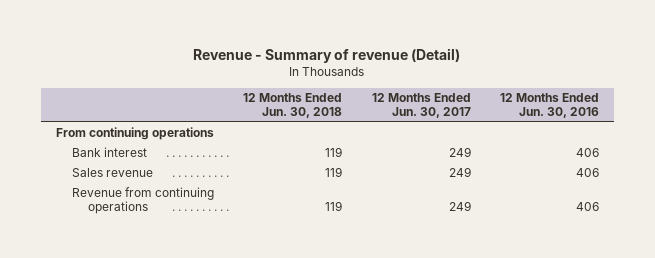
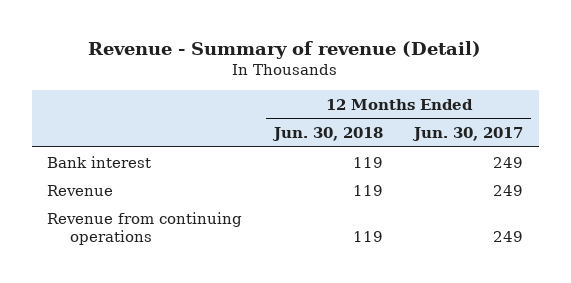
- | 12 Months Ended Jun. 30, 2018 | 12 Months Ended Jun. 30, 2017 | 12 Months Ended Jun. 30, 2016
+ | 12 Months Ended Jun. 30, 2018 | 12 Months Ended Jun. 30, 2017
- From continuing operations
- Sales revenue | 119 | 249 | 406
+ Revenue | 119 | 249

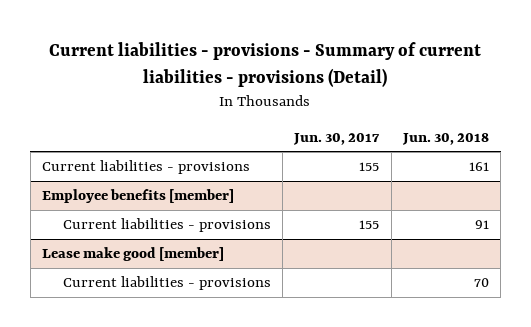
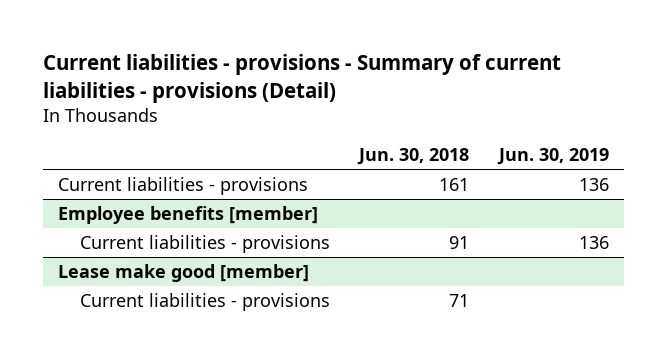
- | Jun. 30, 2017 | Jun. 30, 2018
+ | Jun. 30, 2018 | Jun. 30, 2019
@ Lease make good [member]
- Current liabilities - provisions | | 70
+ Current liabilities - provisions | 71 |

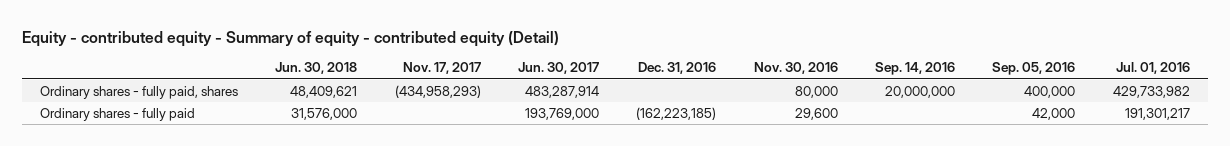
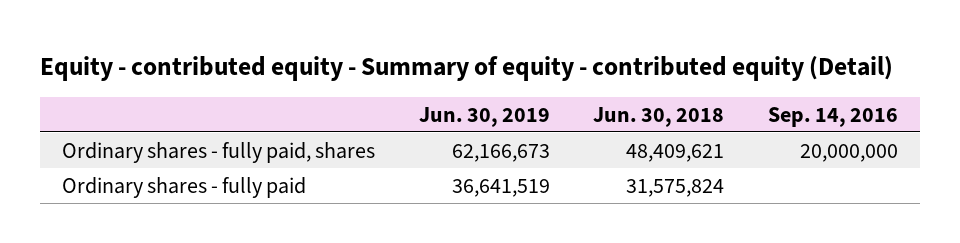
- | Jun. 30, 2018 | Nov. 17, 2017 | Jun. 30, 2017 | Dec. 31, 2016 | Nov. 30, 2016 | Sep. 14, 2016 | Sep. 05, 2016 | Jul. 01, 2016
+ | Jun. 30, 2019 | Jun. 30, 2018 | Sep. 14, 2016
- Ordinary shares - fully paid | 31,576,000 | | 193,769,000 | (162,223,185) | 29,600 | | 42,000 | 191,301,217
+ Ordinary shares - fully paid | 36,641,519 | 31,575,824 |

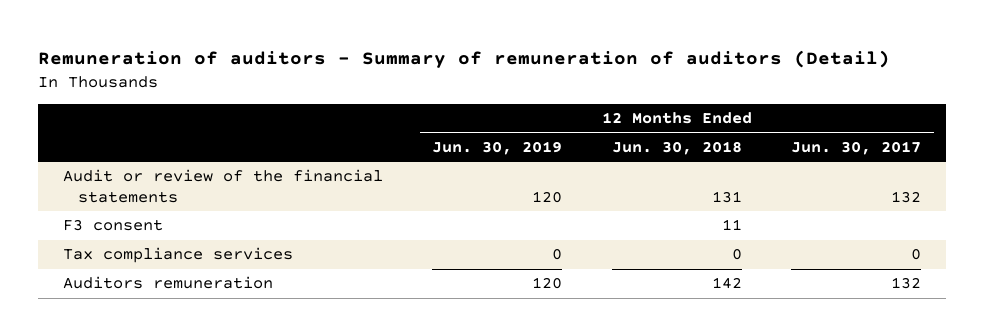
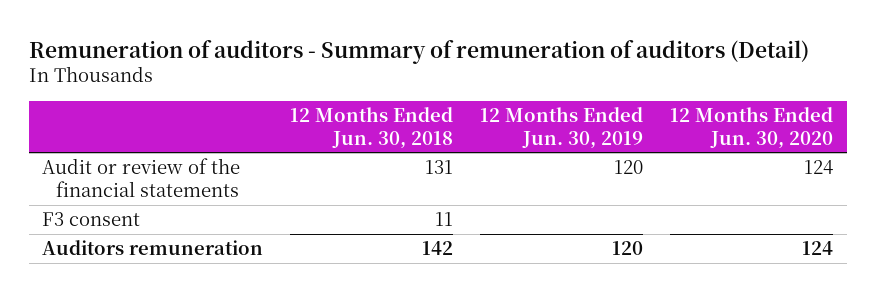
- | 12 Months Ended Jun. 30, 2019 | 12 Months Ended Jun. 30, 2018 | 12 Months Ended Jun. 30, 2017
+ | 12 Months Ended Jun. 30, 2018 | 12 Months Ended Jun. 30, 2019 | 12 Months Ended Jun. 30, 2020
- Tax compliance services | 0 | 0 | 0

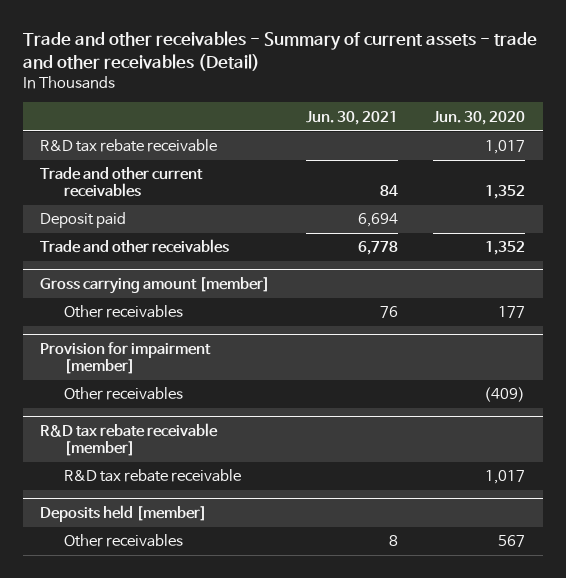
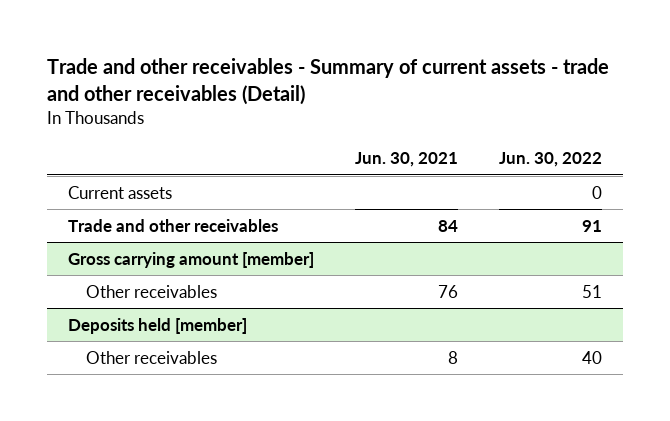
- | Jun. 30, 2021 | Jun. 30, 2020
+ | Jun. 30, 2021 | Jun. 30, 2022
- R&D tax rebate receivable | | 1,017
- Trade and other current receivables | 84 | 1,352
- Deposit paid | 6,694 |
- Trade and other receivables | 6,778 | 1,352
+ Current assets | | 0
+ Trade and other receivables | 84 | 91
- Provision for impairment [member]
- Other receivables | | (409)
- R&D tax rebate receivable [member]
- R&D tax rebate receivable | | 1,017

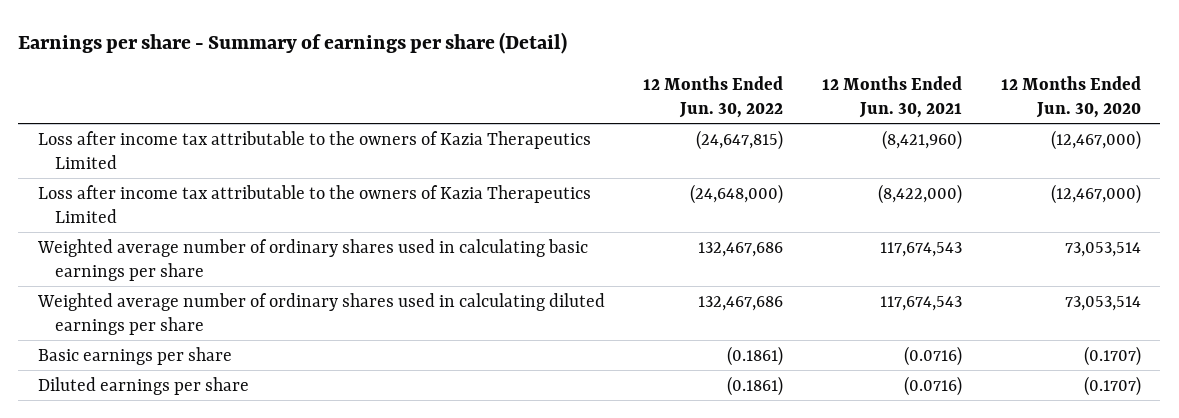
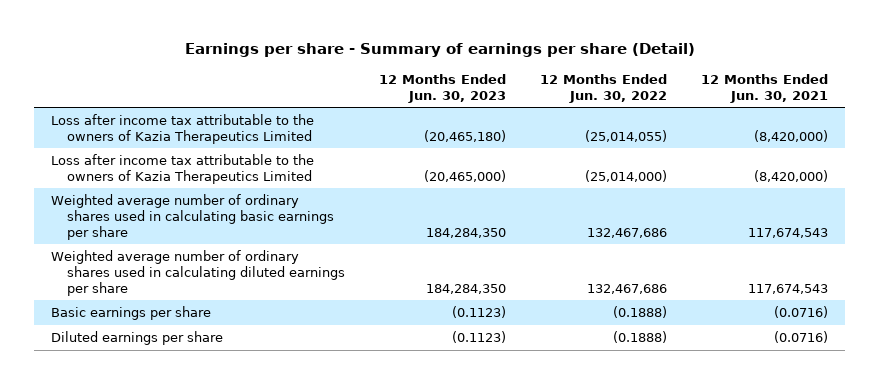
- | 12 Months Ended Jun. 30, 2022 | 12 Months Ended Jun. 30, 2021 | 12 Months Ended Jun. 30, 2020
+ | 12 Months Ended Jun. 30, 2023 | 12 Months Ended Jun. 30, 2022 | 12 Months Ended Jun. 30, 2021
- Loss after income tax attributable to the owners of Kazia Therapeutics Limited | (24,647,815) | (8,421,960) | (12,467,000)
- Loss after income tax attributable to the owners of Kazia Therapeutics Limited | (24,648,000) | (8,422,000) | (12,467,000)
+ Loss after income tax attributable to the owners of Kazia Therapeutics Limited | (20,465,180) | (25,014,055) | (8,420,000)
+ Loss after income tax attributable to the owners of Kazia Therapeutics Limited | (20,465,000) | (25,014,000) | (8,420,000)
- Basic earnings per share | (0.1861) | (0.0716) | (0.1707)
- Diluted earnings per share | (0.1861) | (0.0716) | (0.1707)
+ Basic earnings per share | (0.1123) | (0.1888) | (0.0716)
+ Diluted earnings per share | (0.1123) | (0.1888) | (0.0716)

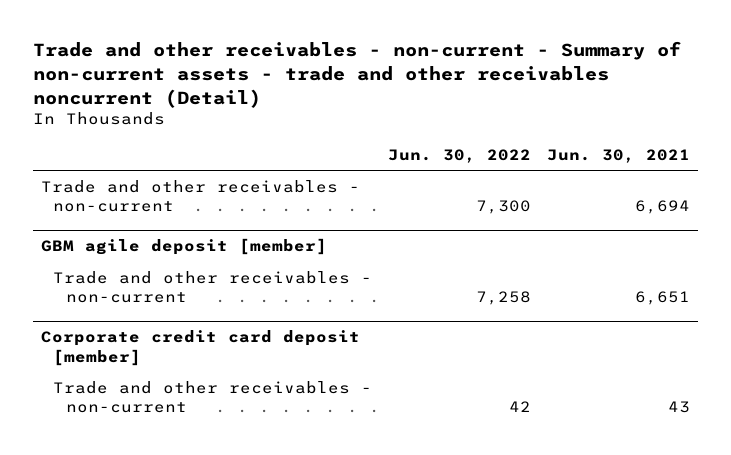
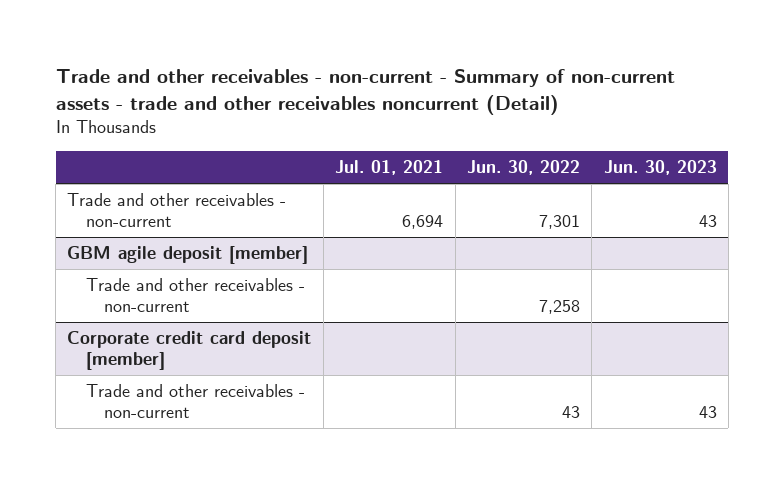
- | Jun. 30, 2022 | Jun. 30, 2021
+ | Jul. 01, 2021 | Jun. 30, 2022 | Jun. 30, 2023
- Trade and other receivables - non-current | 7,300 | 6,694
+ Trade and other receivables - non-current | 6,694 | 7,301 | 43
@ Corporate credit card deposit [member]
- Trade and other receivables - non-current | 42 | 43
+ Trade and other receivables - non-current | | 43 | 43

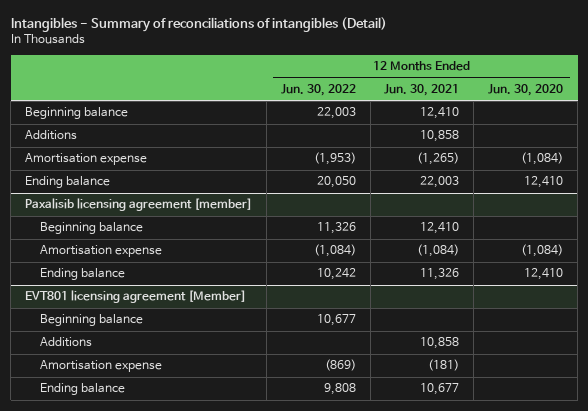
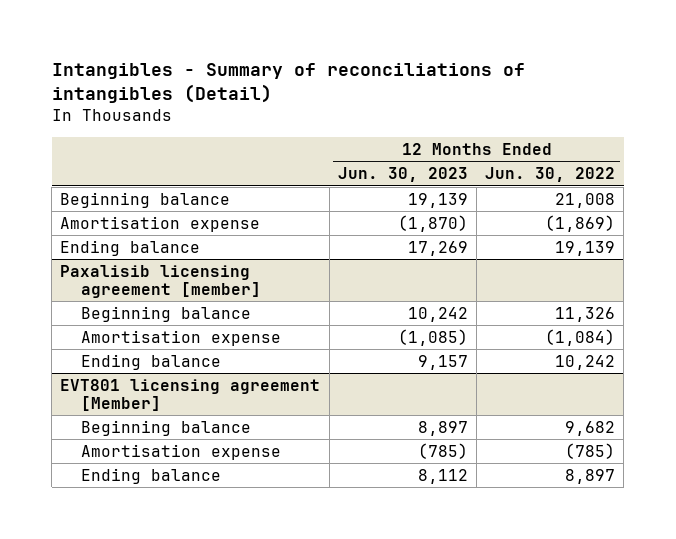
- | 12 Months Ended Jun. 30, 2022 | 12 Months Ended Jun. 30, 2021 | 12 Months Ended Jun. 30, 2020
+ | 12 Months Ended Jun. 30, 2023 | 12 Months Ended Jun. 30, 2022
- Beginning balance | 22,003 | 12,410 |
- Additions | | 10,858 |
- Amortisation expense | (1,953) | (1,265) | (1,084)
- Ending balance | 20,050 | 22,003 | 12,410
+ Beginning balance | 19,139 | 21,008
+ Amortisation expense | (1,870) | (1,869)
+ Ending balance | 17,269 | 19,139
@ EVT801 licensing agreement [Member]
- Beginning balance | 10,677 | |
- Additions | | 10,858 |
- Amortisation expense | (869) | (181) |
- Ending balance | 9,808 | 10,677 |
+ Beginning balance | 8,897 | 9,682
+ Amortisation expense | (785) | (785)
+ Ending balance | 8,112 | 8,897

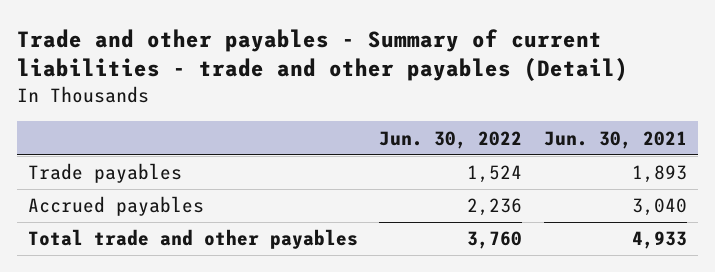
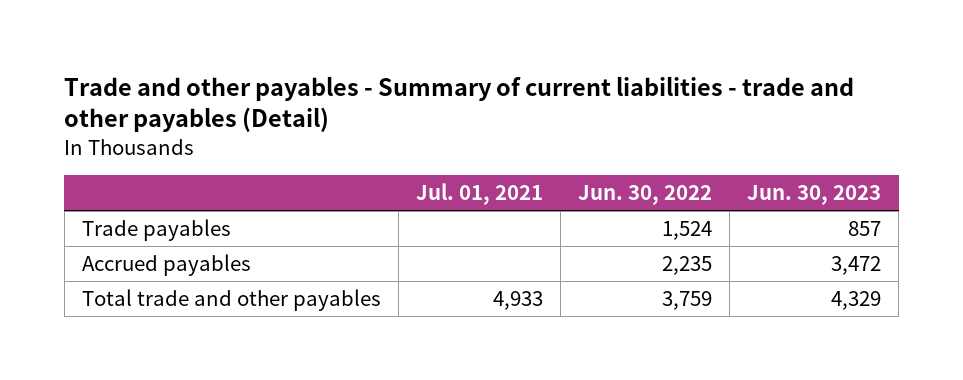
- | Jun. 30, 2022 | Jun. 30, 2021
+ | Jul. 01, 2021 | Jun. 30, 2022 | Jun. 30, 2023
- Accrued payables | 2,236 | 3,040
- Total trade and other payables | 3,760 | 4,933
+ Accrued payables | | 2,235 | 3,472
+ Total trade and other payables | 4,933 | 3,759 | 4,329

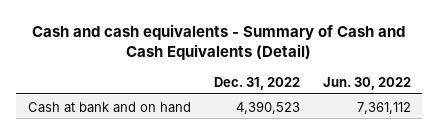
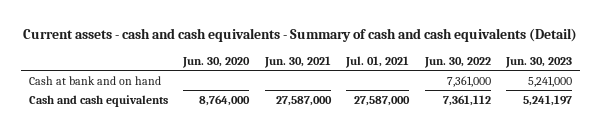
- Cash and cash equivalents - Summary of Cash and Cash Equivalents (Detail)
+ Current assets - cash and cash equivalents - Summary of cash and cash equivalents (Detail)
- | Dec. 31, 2022 | Jun. 30, 2022
+ | Jun. 30, 2020 | Jun. 30, 2021 | Jul. 01, 2021 | Jun. 30, 2022 | Jun. 30, 2023
- Cash at bank and on hand | 4,390,523 | 7,361,112
+ Cash at bank and on hand | | | | 7,361,000 | 5,241,000
+ Cash and cash equivalents | 8,764,000 | 27,587,000 | 27,587,000 | 7,361,112 | 5,241,197

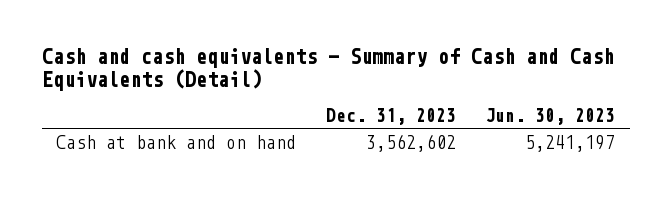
- Current assets - cash and cash equivalents - Summary of cash and cash equivalents (Detail)
+ Cash and cash equivalents - Summary of Cash and Cash Equivalents (Detail)
- | Jun. 30, 2020 | Jun. 30, 2021 | Jul. 01, 2021 | Jun. 30, 2022 | Jun. 30, 2023
+ | Dec. 31, 2023 | Jun. 30, 2023
- Cash at bank and on hand | | | | 7,361,000 | 5,241,000
- Cash and cash equivalents | 8,764,000 | 27,587,000 | 27,587,000 | 7,361,112 | 5,241,197
+ Cash at bank and on hand | 3,562,602 | 5,241,197

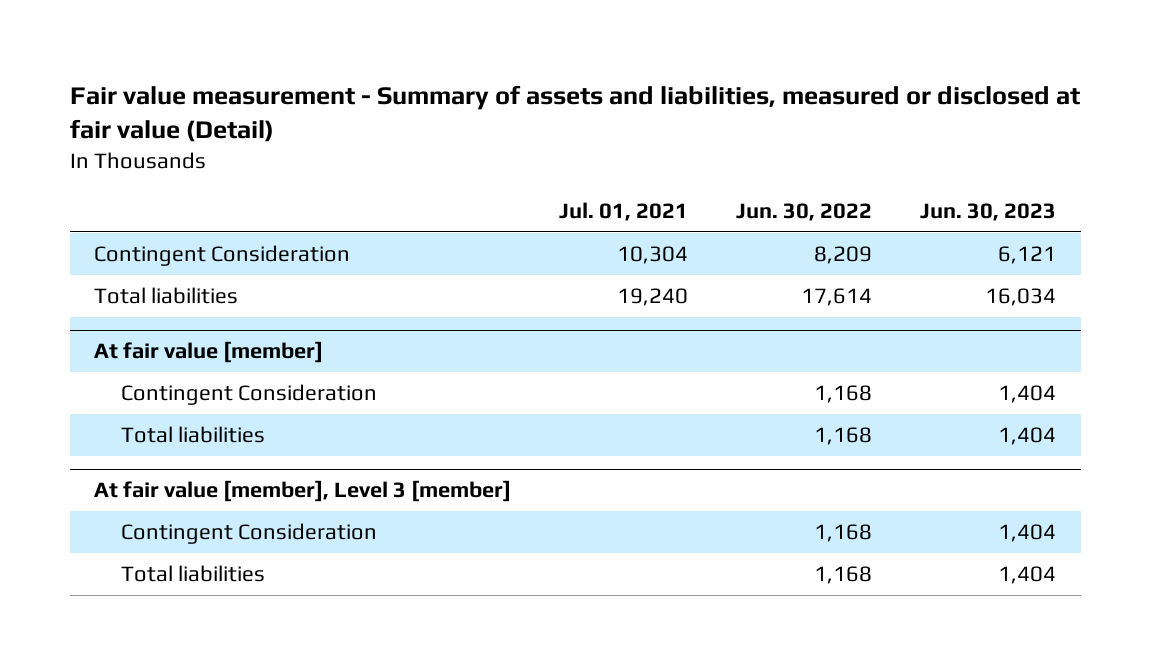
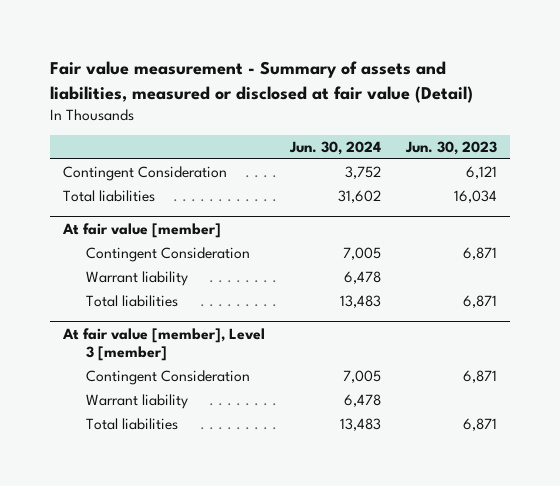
- | Jul. 01, 2021 | Jun. 30, 2022 | Jun. 30, 2023
+ | Jun. 30, 2024 | Jun. 30, 2023
@ At fair value [member]
- Contingent Consideration | | 1,168 | 1,404
- Total liabilities | | 1,168 | 1,404
+ Contingent Consideration | 7,005 | 6,871
+ Warrant liability | 6,478 |
+ Total liabilities | 13,483 | 6,871
@ At fair value [member], Level 3 [member]
- Contingent Consideration | | 1,168 | 1,404
- Total liabilities | | 1,168 | 1,404
+ Contingent Consideration | 7,005 | 6,871
+ Warrant liability | 6,478 |
+ Total liabilities | 13,483 | 6,871

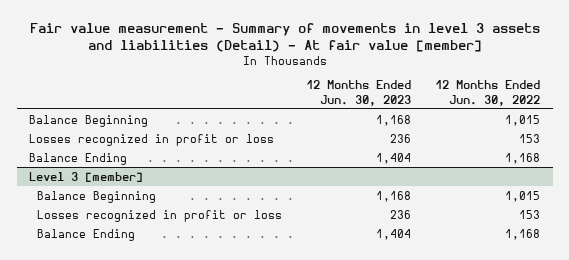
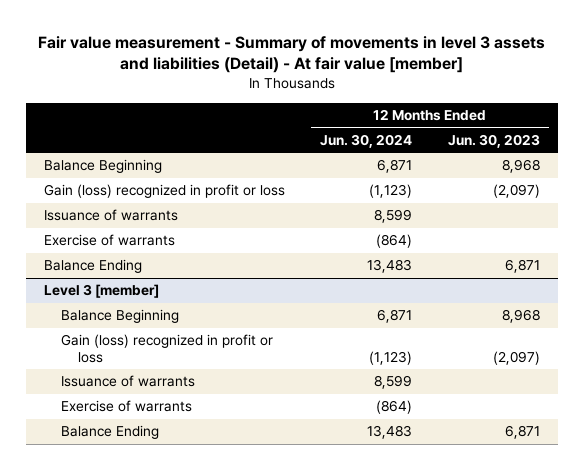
- | 12 Months Ended Jun. 30, 2023 | 12 Months Ended Jun. 30, 2022
+ | 12 Months Ended Jun. 30, 2024 | 12 Months Ended Jun. 30, 2023
- Balance Beginning | 1,168 | 1,015
- Losses recognized in profit or loss | 236 | 153
- Balance Ending | 1,404 | 1,168
+ Balance Beginning | 6,871 | 8,968
+ Gain (loss) recognized in profit or loss | (1,123) | (2,097)
+ Issuance of warrants | 8,599 |
+ Exercise of warrants | (864) |
+ Balance Ending | 13,483 | 6,871
@ Level 3 [member]
- Balance Beginning | 1,168 | 1,015
- Losses recognized in profit or loss | 236 | 153
- Balance Ending | 1,404 | 1,168
+ Balance Beginning | 6,871 | 8,968
+ Gain (loss) recognized in profit or loss | (1,123) | (2,097)
+ Issuance of warrants | 8,599 |
+ Exercise of warrants | (864) |
+ Balance Ending | 13,483 | 6,871

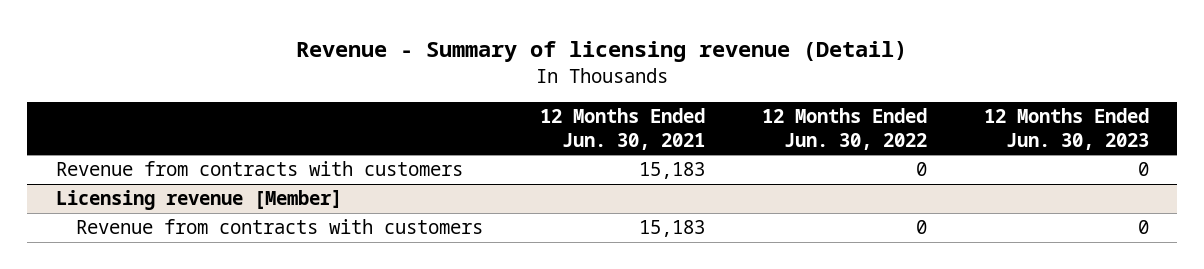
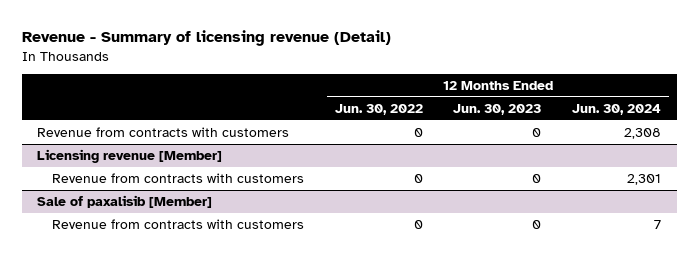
- | 12 Months Ended Jun. 30, 2021 | 12 Months Ended Jun. 30, 2022 | 12 Months Ended Jun. 30, 2023
+ | 12 Months Ended Jun. 30, 2022 | 12 Months Ended Jun. 30, 2023 | 12 Months Ended Jun. 30, 2024
+ Sale of paxalisib [Member]
+ Revenue from contracts with customers | 0 | 0 | 7

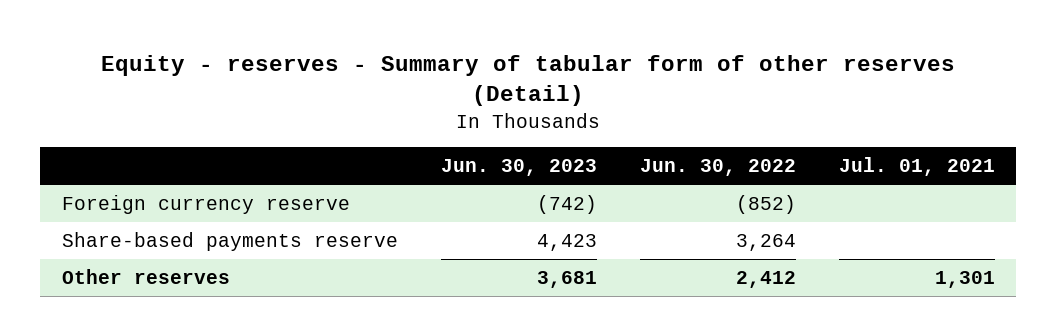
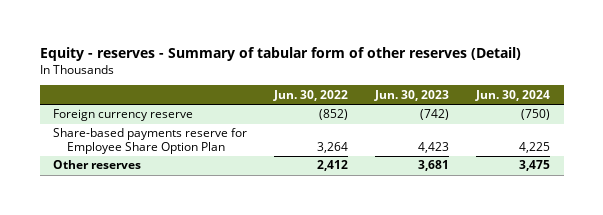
- | Jun. 30, 2023 | Jun. 30, 2022 | Jul. 01, 2021
+ | Jun. 30, 2022 | Jun. 30, 2023 | Jun. 30, 2024
- Share-based payments reserve | 4,423 | 3,264 |
+ Share-based payments reserve for Employee Share Option Plan | 3,264 | 4,423 | 4,225

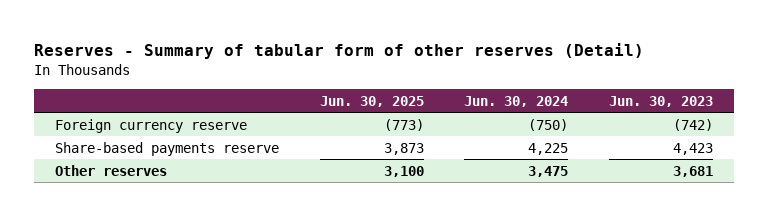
- Equity - reserves - Summary of tabular form of other reserves (Detail)
+ Reserves - Summary of tabular form of other reserves (Detail)
- | Jun. 30, 2022 | Jun. 30, 2023 | Jun. 30, 2024
+ | Jun. 30, 2025 | Jun. 30, 2024 | Jun. 30, 2023
- Share-based payments reserve for Employee Share Option Plan | 3,264 | 4,423 | 4,225
+ Share-based payments reserve | 3,873 | 4,225 | 4,423

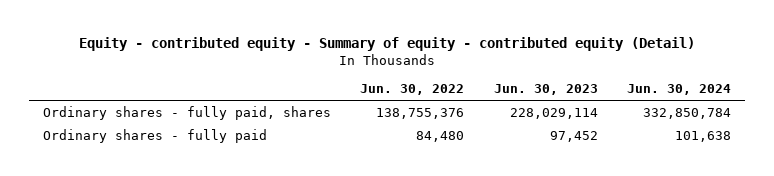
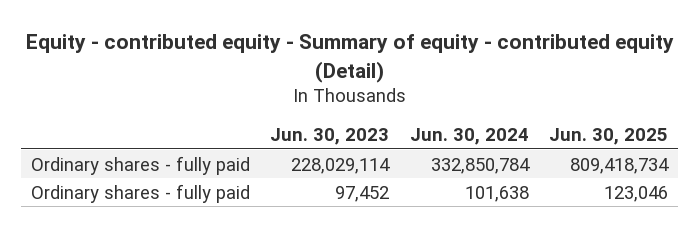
- | Jun. 30, 2022 | Jun. 30, 2023 | Jun. 30, 2024
+ | Jun. 30, 2023 | Jun. 30, 2024 | Jun. 30, 2025
- Ordinary shares - fully paid, shares | 138,755,376 | 228,029,114 | 332,850,784
+ Ordinary shares - fully paid | 228,029,114 | 332,850,784 | 809,418,734

